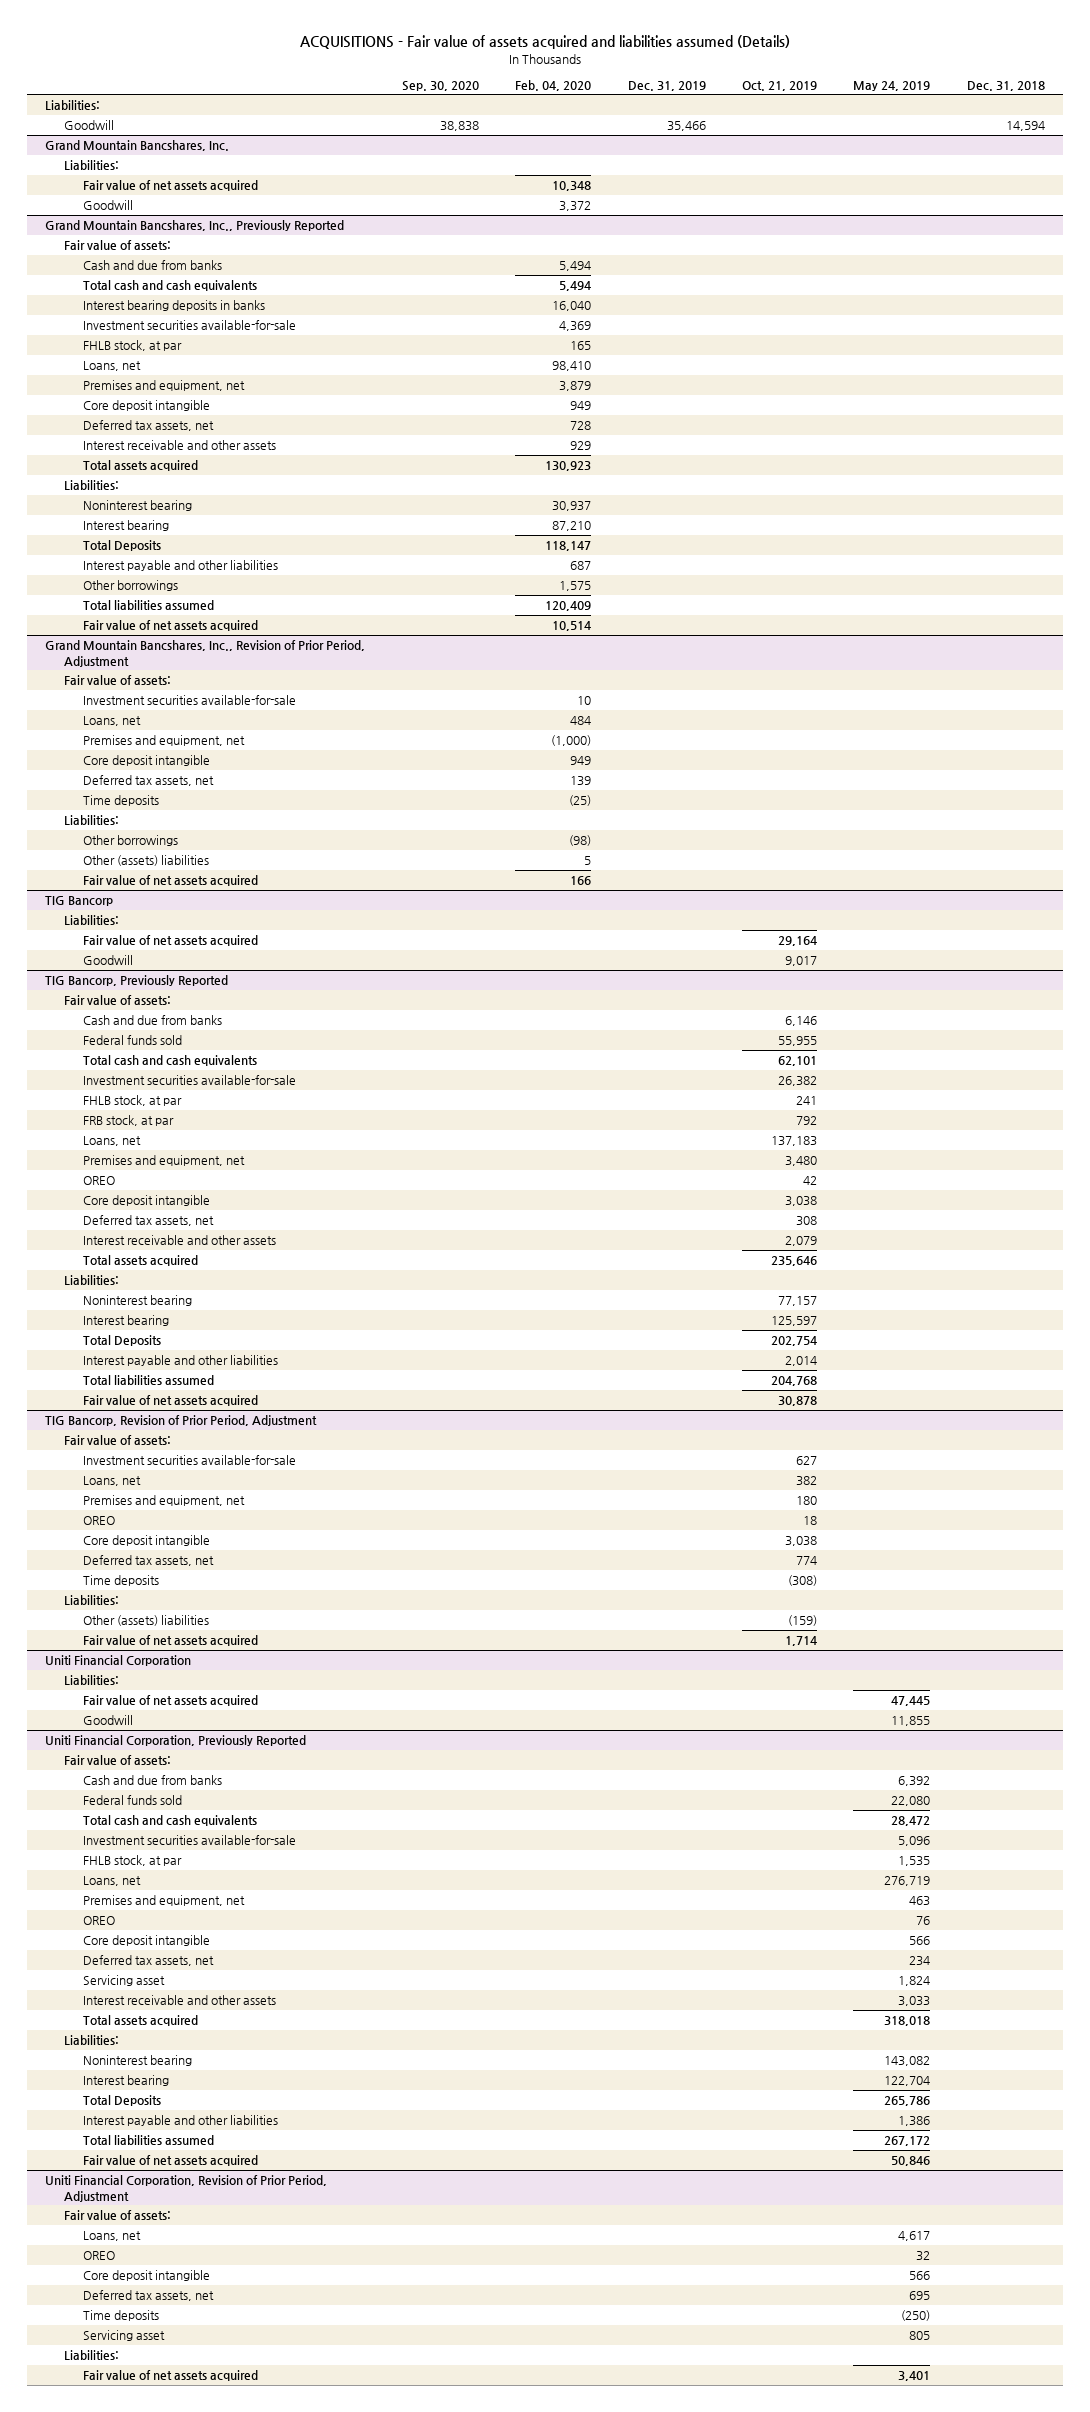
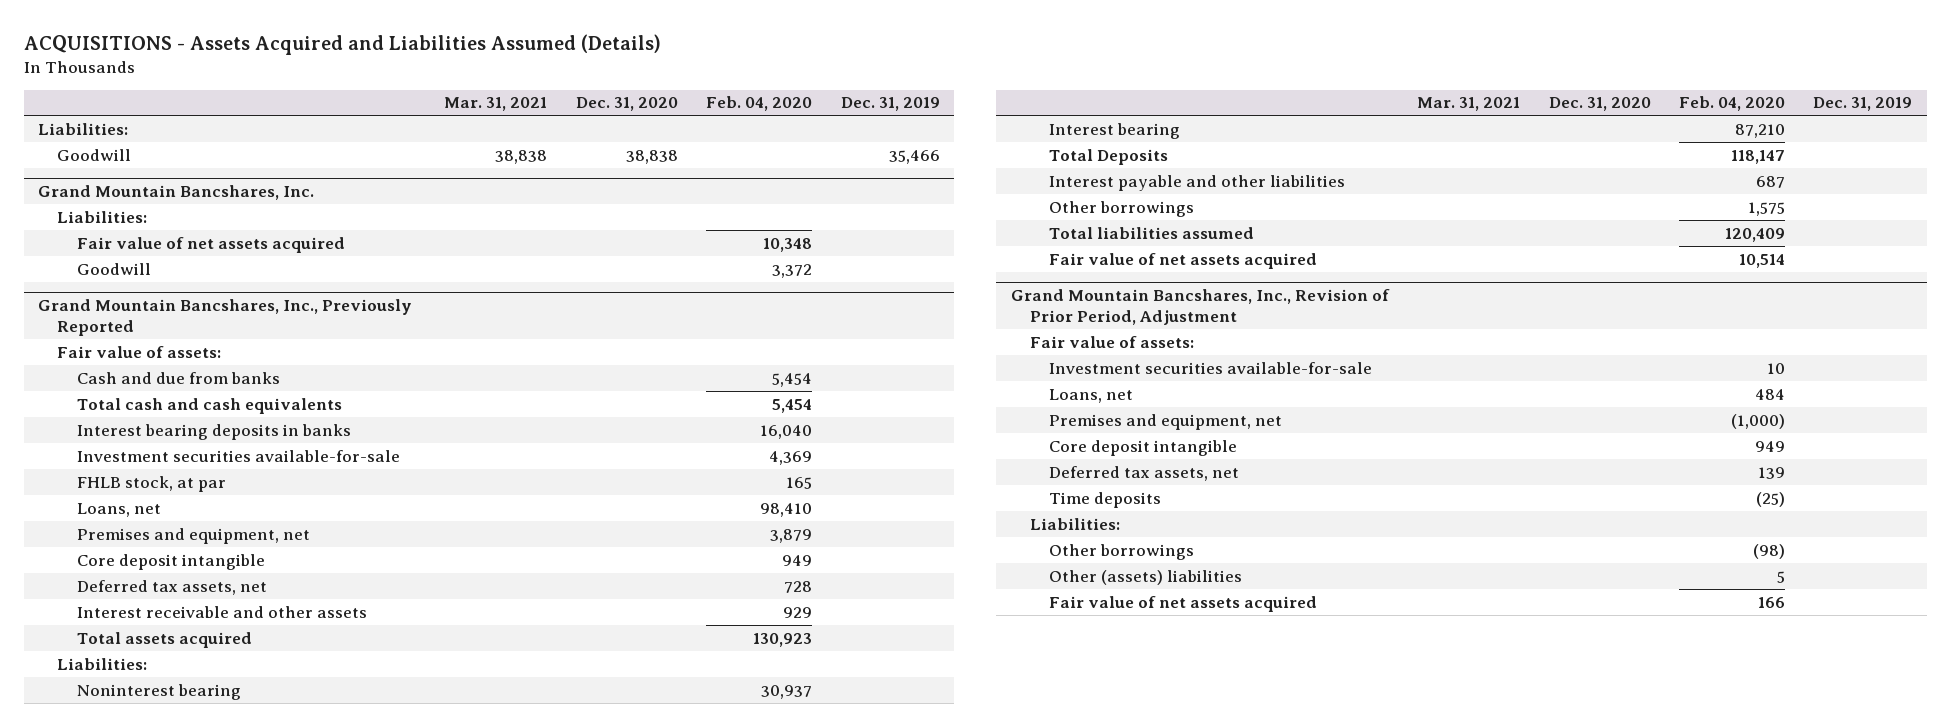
- ACQUISITIONS - Fair value of assets acquired and liabilities assumed (Details)
+ ACQUISITIONS - Assets Acquired and Liabilities Assumed (Details)
- | Sep. 30, 2020 | Feb. 04, 2020 | Dec. 31, 2019 | Oct. 21, 2019 | May 24, 2019 | Dec. 31, 2018
+ | Mar. 31, 2021 | Dec. 31, 2020 | Feb. 04, 2020 | Dec. 31, 2019
@ Grand Mountain Bancshares, Inc., Previously Reported
- Cash and due from banks | | 5,494 | | | |
- Total cash and cash equivalents | | 5,494 | | | |
+ Cash and due from banks | | | 5,454 |
+ Total cash and cash equivalents | | | 5,454 |
- TIG Bancorp
- Liabilities:
- Fair value of net assets acquired | | | | 29,164 | |
- Goodwill | | | | 9,017 | |
- TIG Bancorp, Previously Reported
- Fair value of assets:
- Cash and due from banks | | | | 6,146 | |
- Federal funds sold | | | | 55,955 | |
- Total cash and cash equivalents | | | | 62,101 | |
- Investment securities available-for-sale | | | | 26,382 | |
- FHLB stock, at par | | | | 241 | |
- FRB stock, at par | | | | 792 | |
- Loans, net | | | | 137,183 | |
- Premises and equipment, net | | | | 3,480 | |
- OREO | | | | 42 | |
- Core deposit intangible | | | | 3,038 | |
- Deferred tax assets, net | | | | 308 | |
- Interest receivable and other assets | | | | 2,079 | |
- Total assets acquired | | | | 235,646 | |
- Liabilities:
- Noninterest bearing | | | | 77,157 | |
- Interest bearing | | | | 125,597 | |
- Total Deposits | | | | 202,754 | |
- Interest payable and other liabilities | | | | 2,014 | |
- Total liabilities assumed | | | | 204,768 | |
- Fair value of net assets acquired | | | | 30,878 | |
- TIG Bancorp, Revision of Prior Period, Adjustment
- Fair value of assets:
- Investment securities available-for-sale | | | | 627 | |
- Loans, net | | | | 382 | |
- Premises and equipment, net | | | | 180 | |
- OREO | | | | 18 | |
- Core deposit intangible | | | | 3,038 | |
- Deferred tax assets, net | | | | 774 | |
- Time deposits | | | | (308) | |
- Liabilities:
- Other (assets) liabilities | | | | (159) | |
- Fair value of net assets acquired | | | | 1,714 | |
- Uniti Financial Corporation
- Liabilities:
- Fair value of net assets acquired | | | | | 47,445 |
- Goodwill | | | | | 11,855 |
- Uniti Financial Corporation, Previously Reported
- Fair value of assets:
- Cash and due from banks | | | | | 6,392 |
- Federal funds sold | | | | | 22,080 |
- Total cash and cash equivalents | | | | | 28,472 |
- Investment securities available-for-sale | | | | | 5,096 |
- FHLB stock, at par | | | | | 1,535 |
- Loans, net | | | | | 276,719 |
- Premises and equipment, net | | | | | 463 |
- OREO | | | | | 76 |
- Core deposit intangible | | | | | 566 |
- Deferred tax assets, net | | | | | 234 |
- Servicing asset | | | | | 1,824 |
- Interest receivable and other assets | | | | | 3,033 |
- Total assets acquired | | | | | 318,018 |
- Liabilities:
- Noninterest bearing | | | | | 143,082 |
- Interest bearing | | | | | 122,704 |
- Total Deposits | | | | | 265,786 |
- Interest payable and other liabilities | | | | | 1,386 |
- Total liabilities assumed | | | | | 267,172 |
- Fair value of net assets acquired | | | | | 50,846 |
- Uniti Financial Corporation, Revision of Prior Period, Adjustment
- Fair value of assets:
- Loans, net | | | | | 4,617 |
- OREO | | | | | 32 |
- Core deposit intangible | | | | | 566 |
- Deferred tax assets, net | | | | | 695 |
- Time deposits | | | | | (250) |
- Servicing asset | | | | | 805 |
- Liabilities:
- Fair value of net assets acquired | | | | | 3,401 |

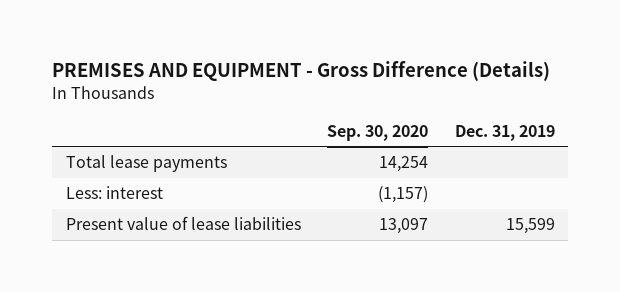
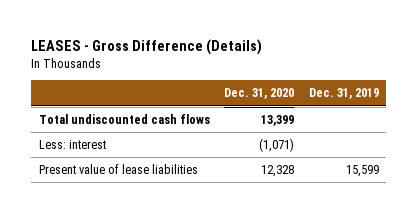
- PREMISES AND EQUIPMENT - Gross Difference (Details)
+ LEASES - Gross Difference (Details)
- | Sep. 30, 2020 | Dec. 31, 2019
+ | Dec. 31, 2020 | Dec. 31, 2019
- Total lease payments | 14,254 |
+ Total undiscounted cash flows | 13,399 |

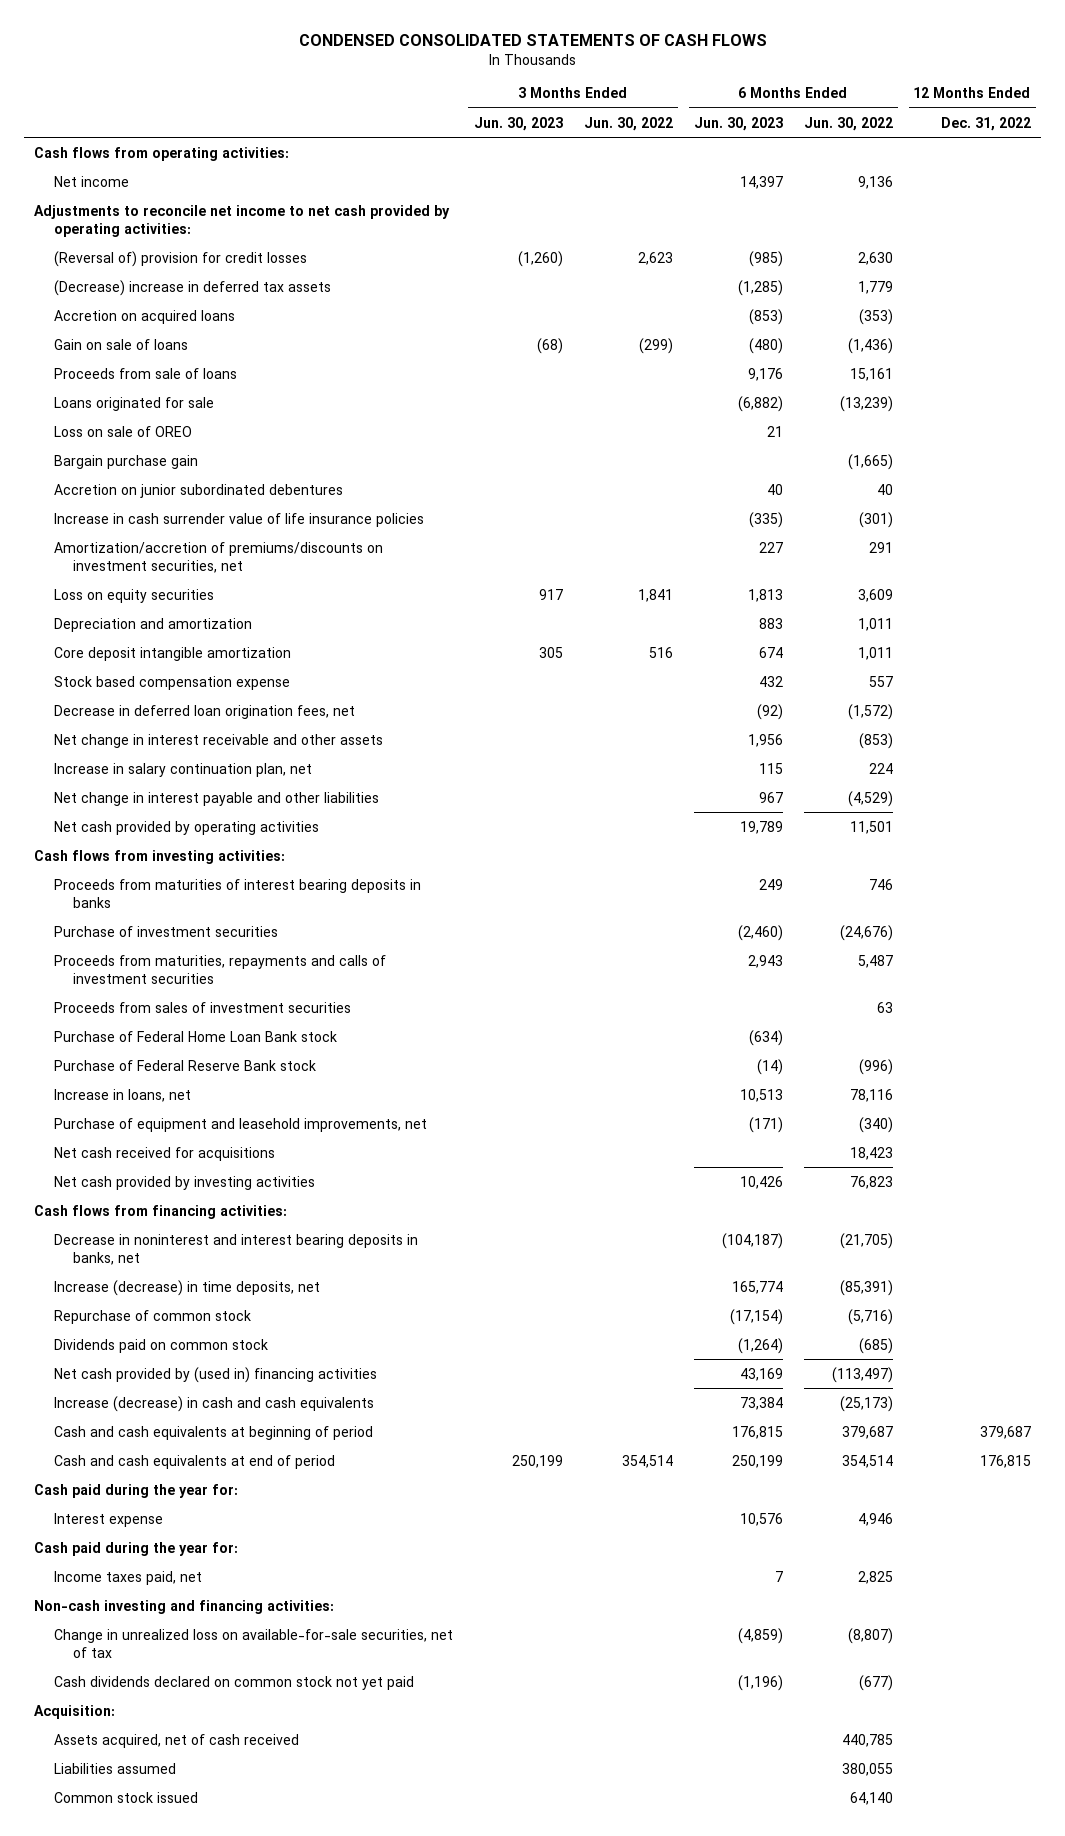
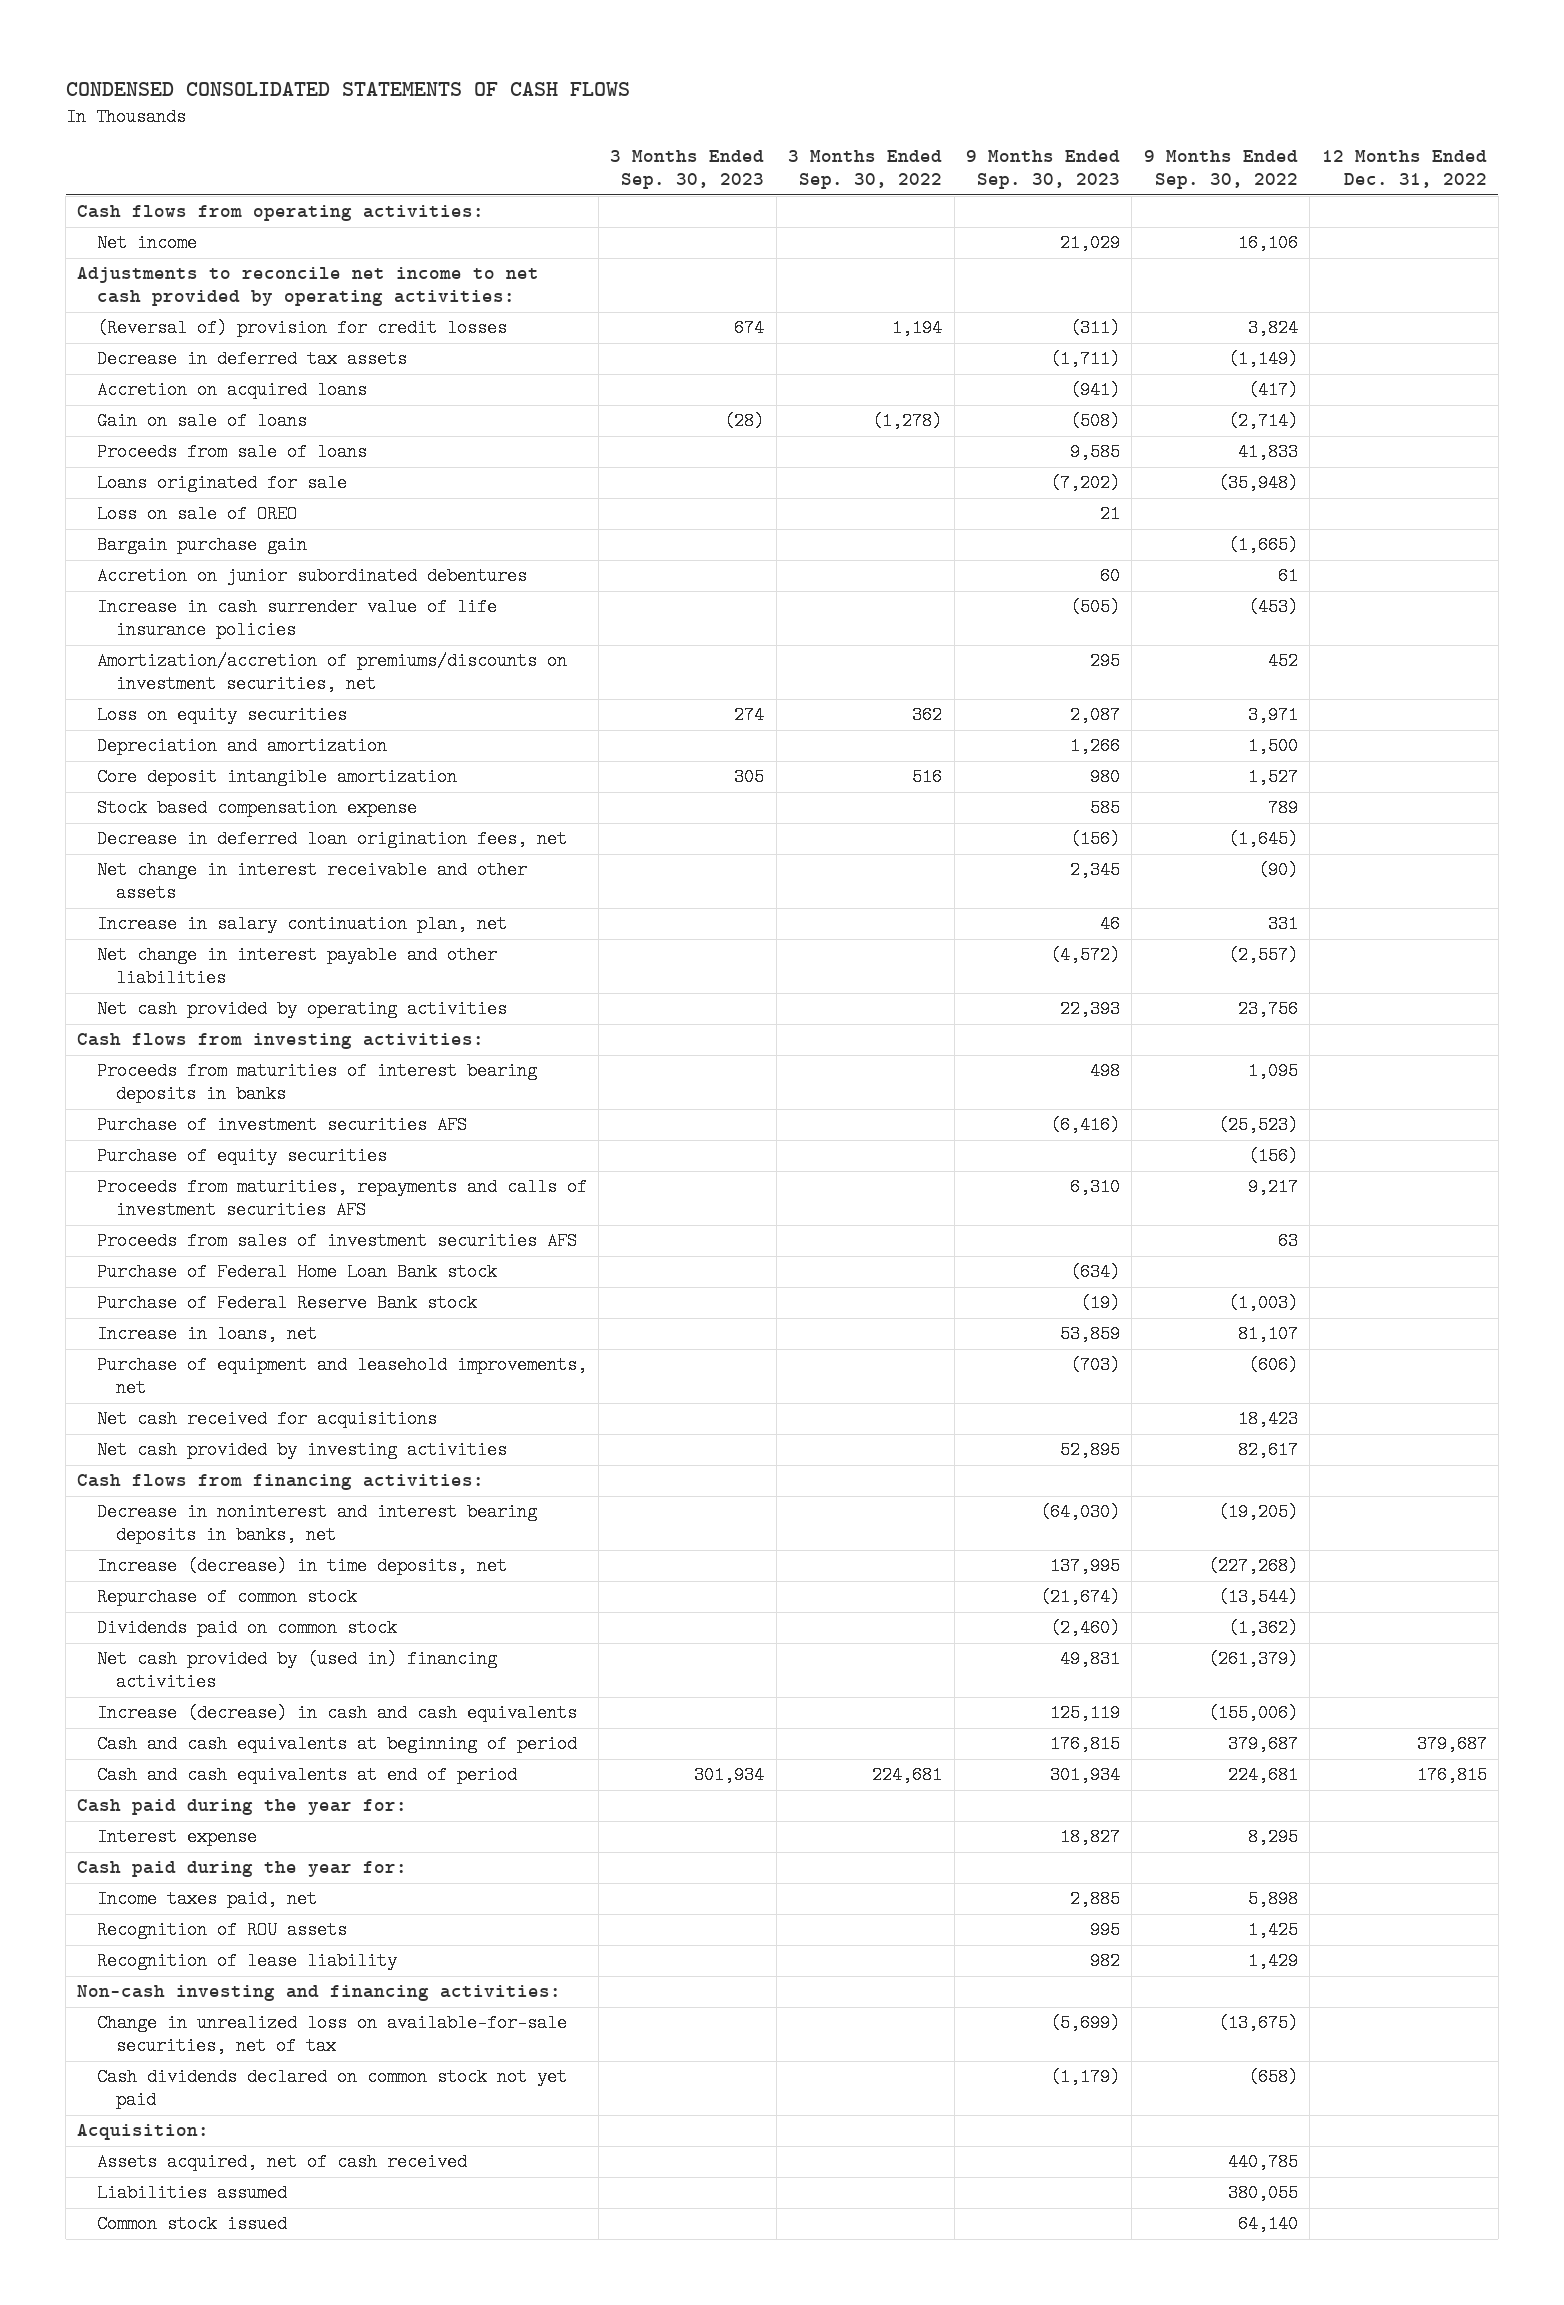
- | 3 Months Ended Jun. 30, 2023 | 3 Months Ended Jun. 30, 2022 | 6 Months Ended Jun. 30, 2023 | 6 Months Ended Jun. 30, 2022 | 12 Months Ended Dec. 31, 2022
+ | 3 Months Ended Sep. 30, 2023 | 3 Months Ended Sep. 30, 2022 | 9 Months Ended Sep. 30, 2023 | 9 Months Ended Sep. 30, 2022 | 12 Months Ended Dec. 31, 2022
- (Decrease) increase in deferred tax assets | | | (1,285) | 1,779 |
+ Decrease in deferred tax assets | | | (1,711) | (1,149) |
- Purchase of investment securities | | | (2,460) | (24,676) |
- Proceeds from maturities, repayments and calls of investment securities | | | 2,943 | 5,487 |
- Proceeds from sales of investment securities | | | | 63 |
+ Purchase of investment securities AFS | | | (6,416) | (25,523) |
+ Purchase of equity securities | | | | (156) |
+ Proceeds from maturities, repayments and calls of investment securities AFS | | | 6,310 | 9,217 |
+ Proceeds from sales of investment securities AFS | | | | 63 |
+ Recognition of ROU assets | | | 995 | 1,425 |
+ Recognition of lease liability | | | 982 | 1,429 |

